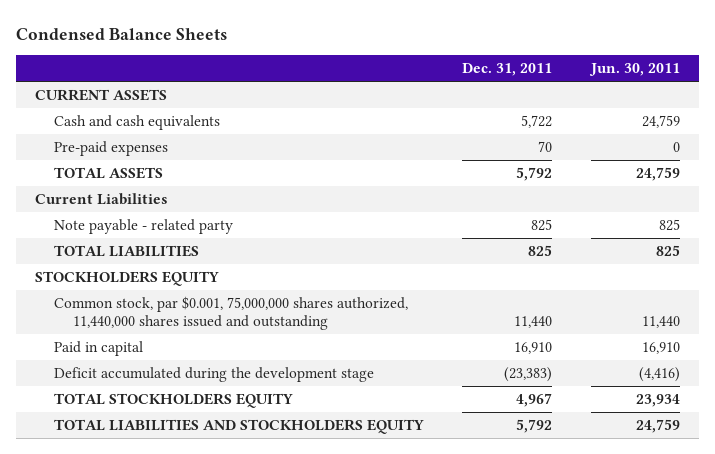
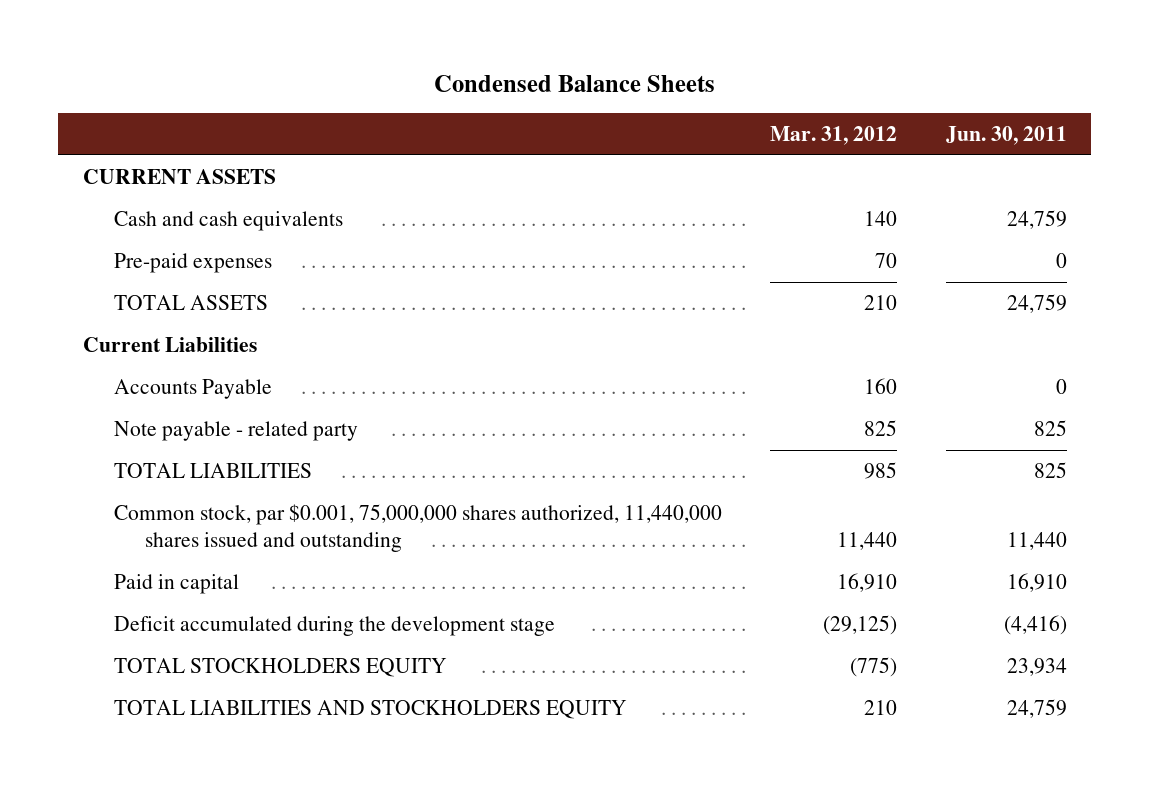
- | Dec. 31, 2011 | Jun. 30, 2011
+ | Mar. 31, 2012 | Jun. 30, 2011
+ Accounts Payable | 160 | 0
- STOCKHOLDERS EQUITY

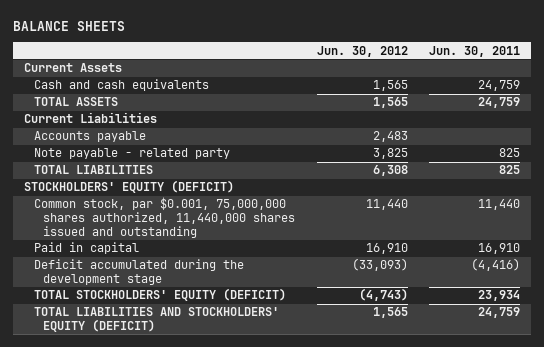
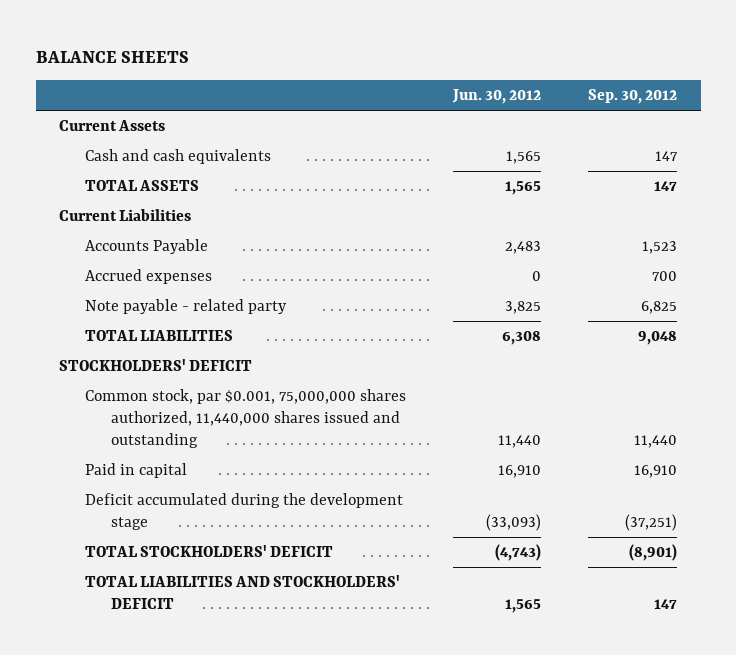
- | Jun. 30, 2012 | Jun. 30, 2011
+ | Jun. 30, 2012 | Sep. 30, 2012
- Accounts payable | 2,483 |
+ Accounts Payable | 2,483 | 1,523
+ Accrued expenses | 0 | 700
- STOCKHOLDERS' EQUITY (DEFICIT)
+ STOCKHOLDERS' DEFICIT
- TOTAL STOCKHOLDERS' EQUITY (DEFICIT) | (4,743) | 23,934
- TOTAL LIABILITIES AND STOCKHOLDERS' EQUITY (DEFICIT) | 1,565 | 24,759
+ TOTAL STOCKHOLDERS' DEFICIT | (4,743) | (8,901)
+ TOTAL LIABILITIES AND STOCKHOLDERS' DEFICIT | 1,565 | 147

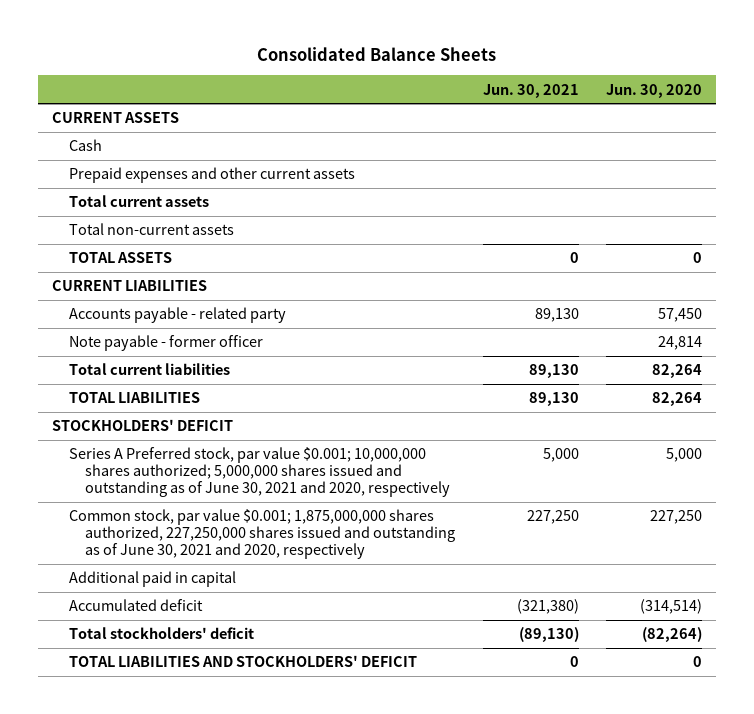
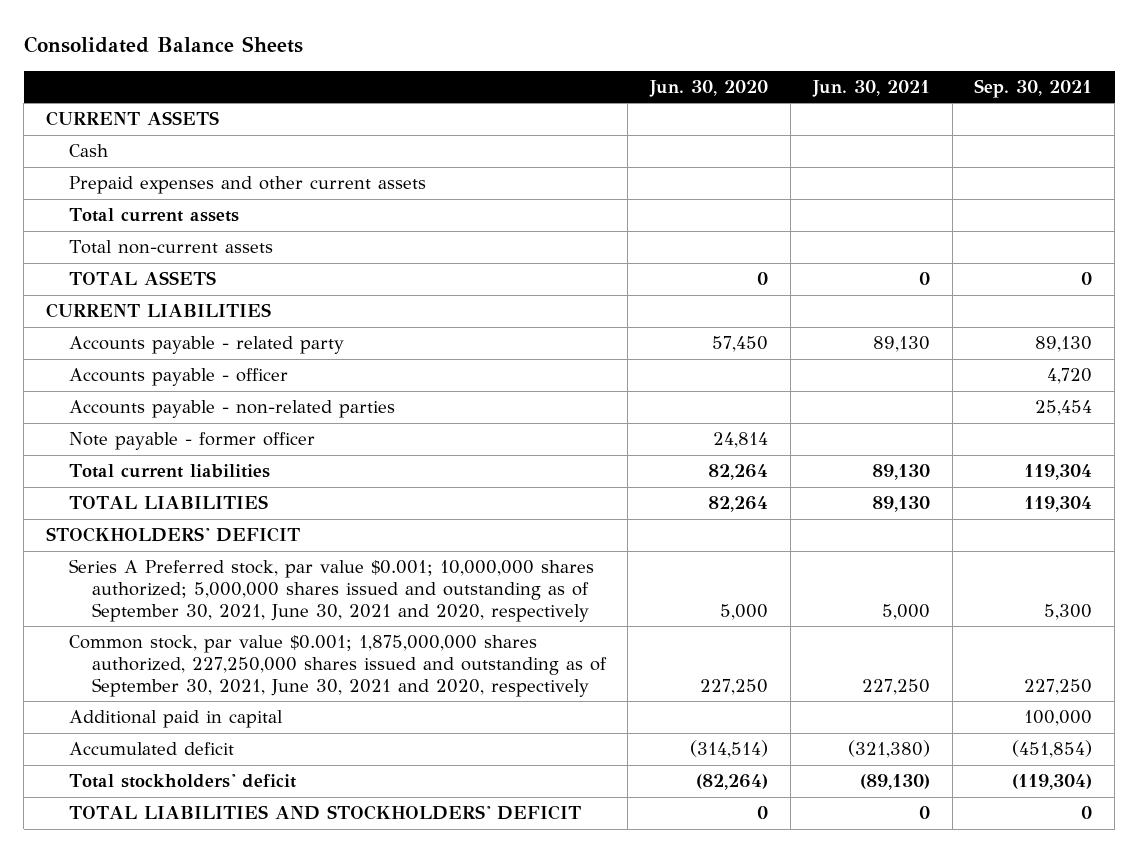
- | Jun. 30, 2021 | Jun. 30, 2020
+ | Jun. 30, 2020 | Jun. 30, 2021 | Sep. 30, 2021
+ Accounts payable - officer | | | 4,720
+ Accounts payable - non-related parties | | | 25,454
- Series A Preferred stock, par value $0.001; 10,000,000 shares authorized; 5,000,000 shares issued and outstanding as of June 30, 2021 and 2020, respectively | 5,000 | 5,000
- Common stock, par value $0.001; 1,875,000,000 shares authorized, 227,250,000 shares issued and outstanding as of June 30, 2021 and 2020, respectively | 227,250 | 227,250
+ Series A Preferred stock, par value $0.001; 10,000,000 shares authorized; 5,000,000 shares issued and outstanding as of September 30, 2021, June 30, 2021 and 2020, respectively | 5,000 | 5,000 | 5,300
+ Common stock, par value $0.001; 1,875,000,000 shares authorized, 227,250,000 shares issued and outstanding as of September 30, 2021, June 30, 2021 and 2020, respectively | 227,250 | 227,250 | 227,250

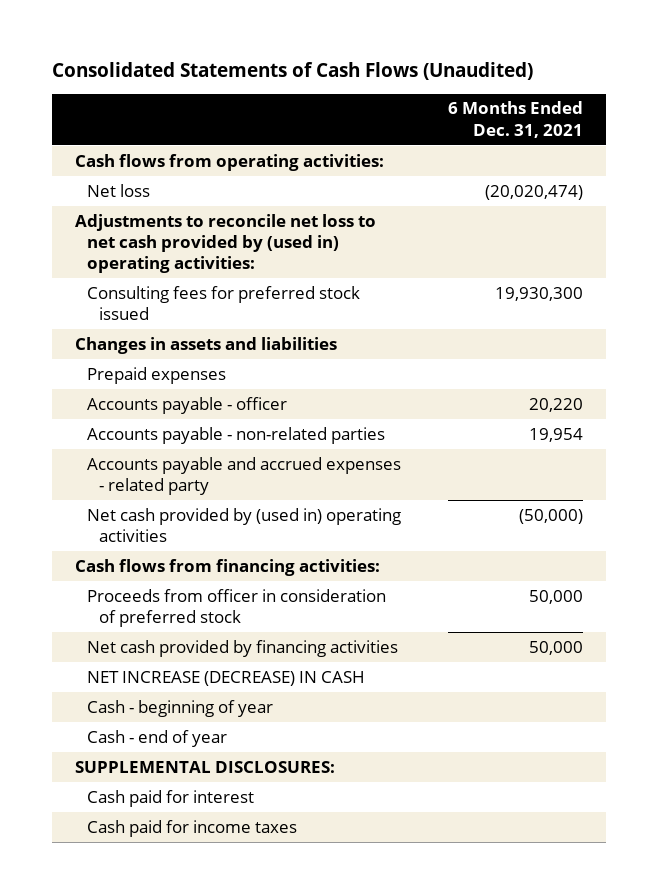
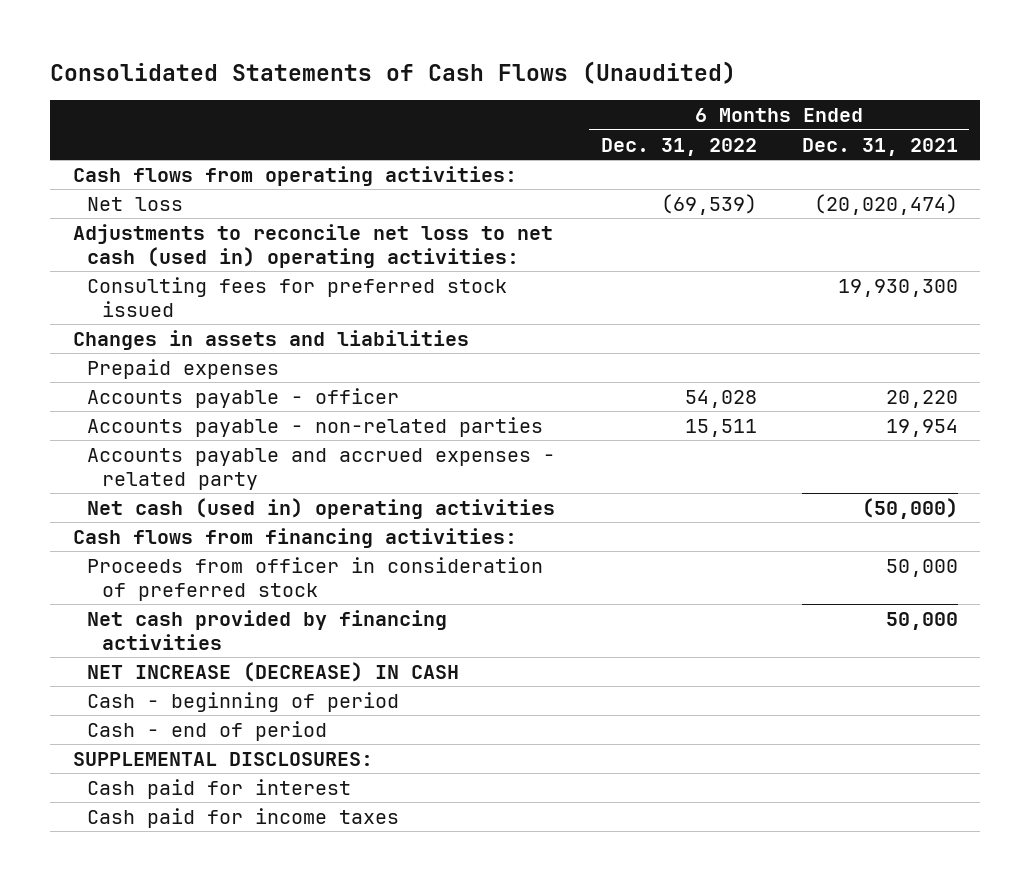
- | 6 Months Ended Dec. 31, 2021
+ | 6 Months Ended Dec. 31, 2022 | 6 Months Ended Dec. 31, 2021
- Adjustments to reconcile net loss to net cash provided by (used in) operating activities:
+ Adjustments to reconcile net loss to net cash (used in) operating activities:
- Net cash provided by (used in) operating activities | (50,000)
+ Net cash (used in) operating activities | | (50,000)
- Cash - beginning of year
- Cash - end of year
+ Cash - beginning of period
+ Cash - end of period

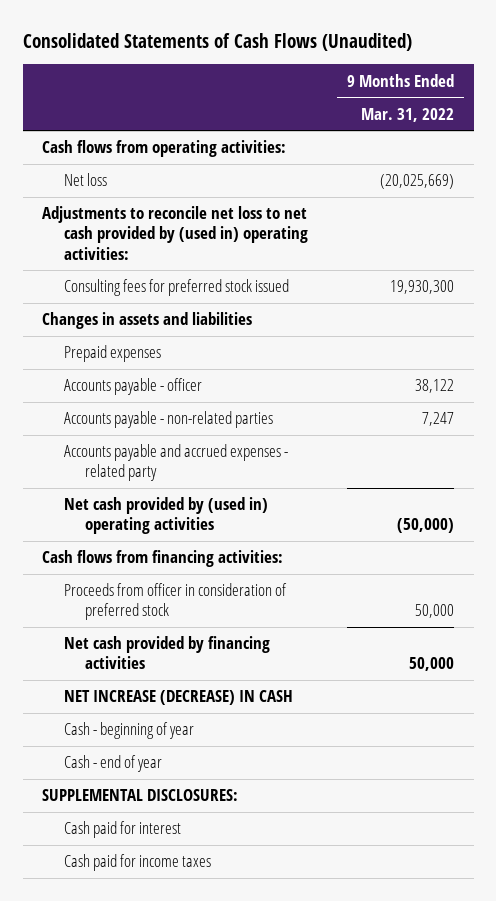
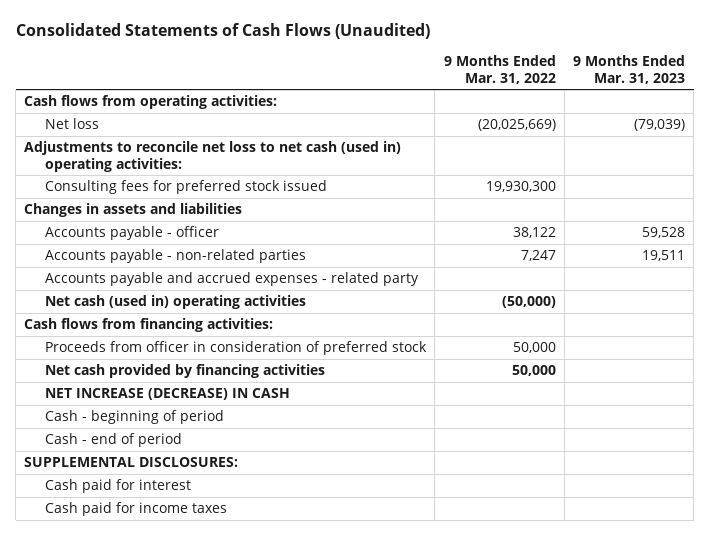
- | 9 Months Ended Mar. 31, 2022
+ | 9 Months Ended Mar. 31, 2022 | 9 Months Ended Mar. 31, 2023
- Adjustments to reconcile net loss to net cash provided by (used in) operating activities:
+ Adjustments to reconcile net loss to net cash (used in) operating activities:
- Prepaid expenses
- Net cash provided by (used in) operating activities | (50,000)
+ Net cash (used in) operating activities | (50,000) |
- Cash - beginning of year
- Cash - end of year
+ Cash - beginning of period
+ Cash - end of period

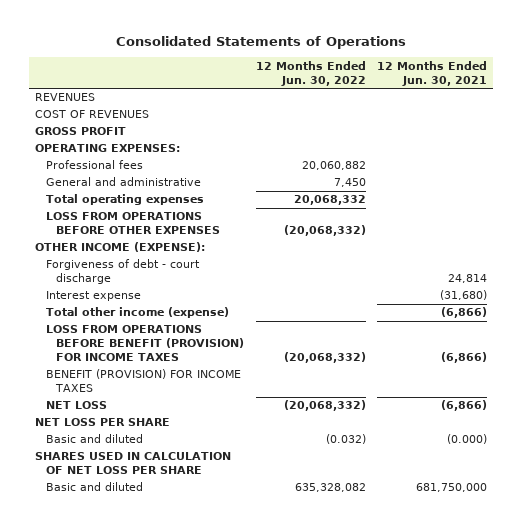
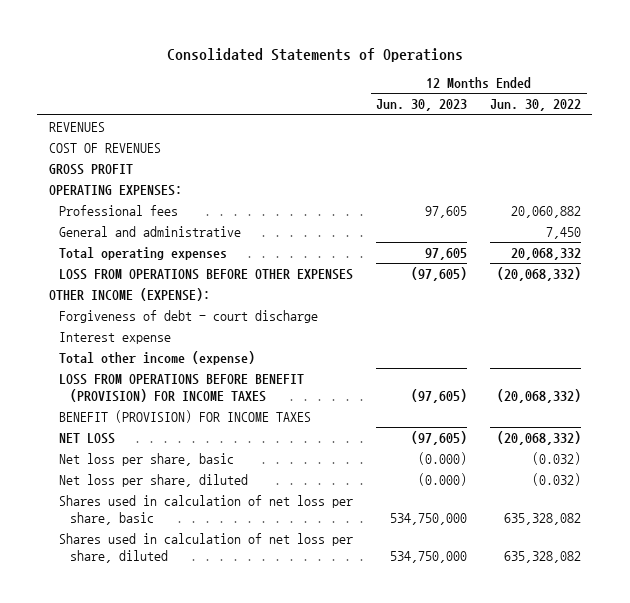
- | 12 Months Ended Jun. 30, 2022 | 12 Months Ended Jun. 30, 2021
+ | 12 Months Ended Jun. 30, 2023 | 12 Months Ended Jun. 30, 2022
- NET LOSS PER SHARE
- Basic and diluted | (0.032) | (0.000)
- SHARES USED IN CALCULATION OF NET LOSS PER SHARE
- Basic and diluted | 635,328,082 | 681,750,000
+ Net loss per share, basic | (0.000) | (0.032)
+ Net loss per share, diluted | (0.000) | (0.032)
+ Shares used in calculation of net loss per share, basic | 534,750,000 | 635,328,082
+ Shares used in calculation of net loss per share, diluted | 534,750,000 | 635,328,082

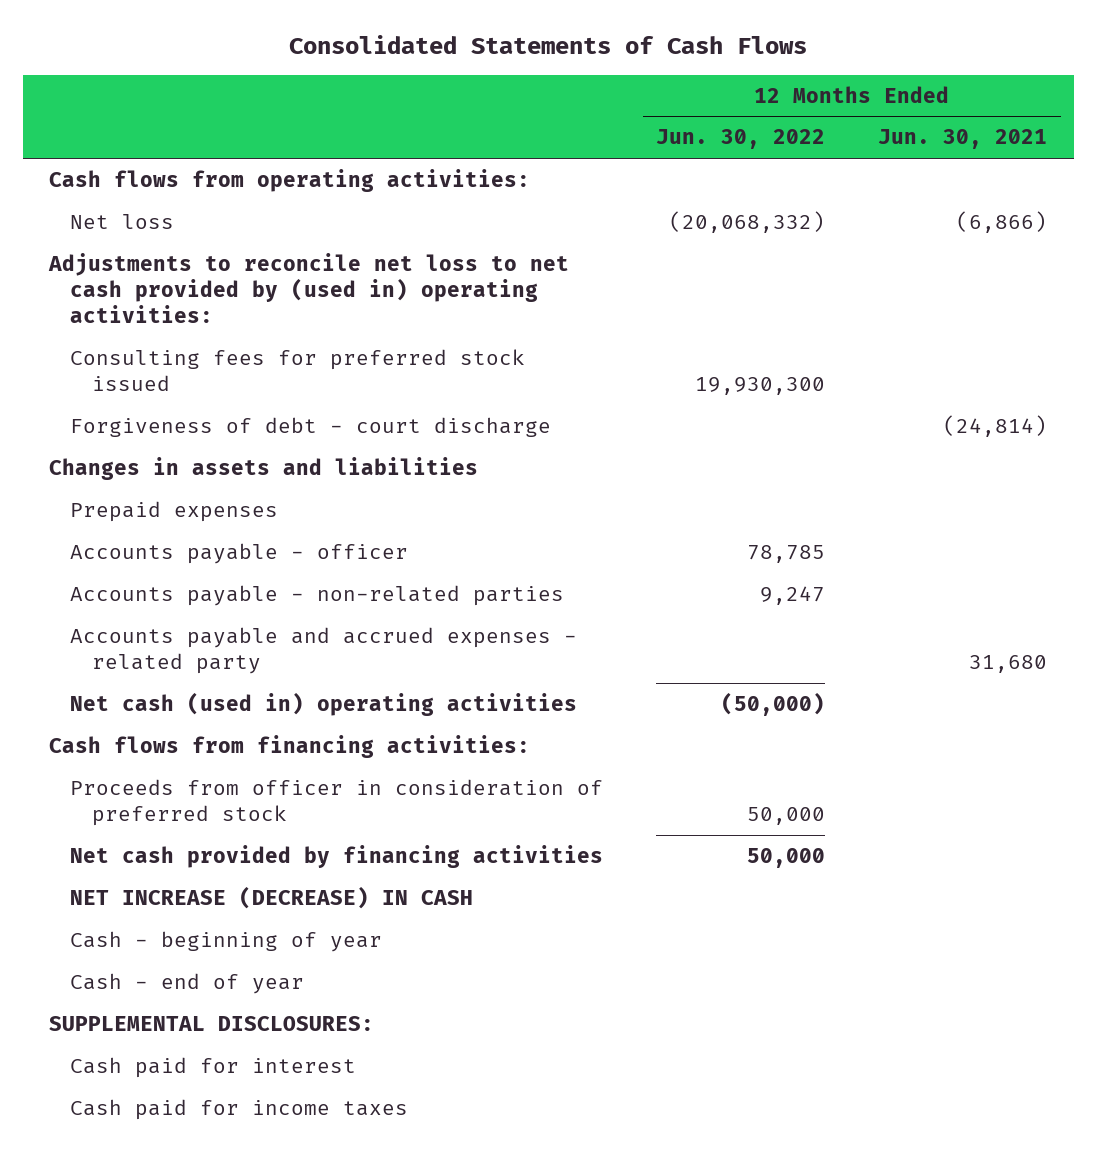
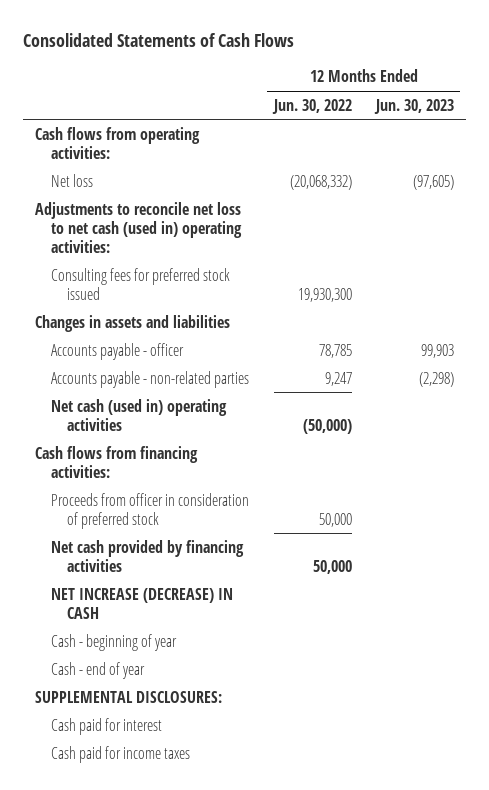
- | 12 Months Ended Jun. 30, 2022 | 12 Months Ended Jun. 30, 2021
+ | 12 Months Ended Jun. 30, 2022 | 12 Months Ended Jun. 30, 2023
- Adjustments to reconcile net loss to net cash provided by (used in) operating activities:
+ Adjustments to reconcile net loss to net cash (used in) operating activities:
- Forgiveness of debt - court discharge | | (24,814)
- Prepaid expenses
- Accounts payable and accrued expenses - related party | | 31,680

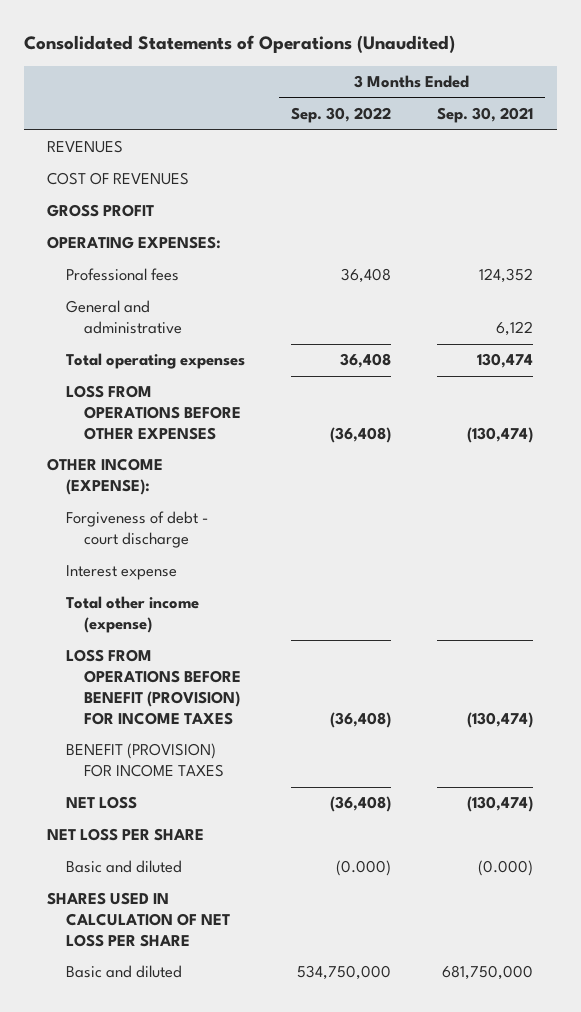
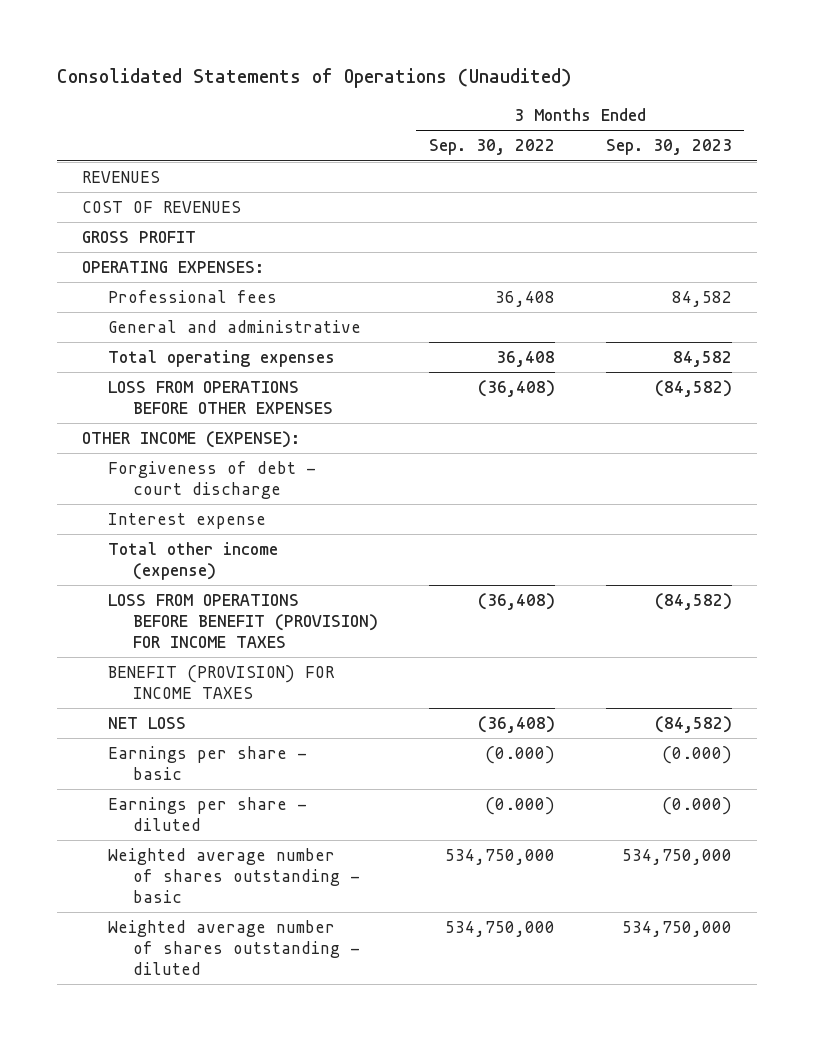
- | 3 Months Ended Sep. 30, 2022 | 3 Months Ended Sep. 30, 2021
+ | 3 Months Ended Sep. 30, 2022 | 3 Months Ended Sep. 30, 2023
- NET LOSS PER SHARE
- Basic and diluted | (0.000) | (0.000)
- SHARES USED IN CALCULATION OF NET LOSS PER SHARE
- Basic and diluted | 534,750,000 | 681,750,000
+ Earnings per share - basic | (0.000) | (0.000)
+ Earnings per share - diluted | (0.000) | (0.000)
+ Weighted average number of shares outstanding - basic | 534,750,000 | 534,750,000
+ Weighted average number of shares outstanding - diluted | 534,750,000 | 534,750,000

